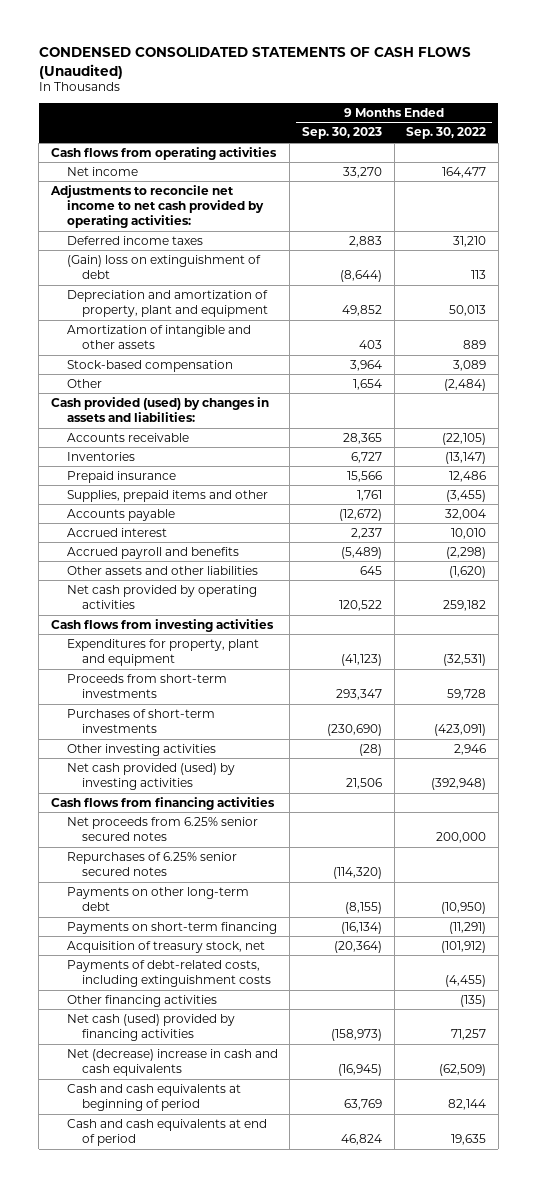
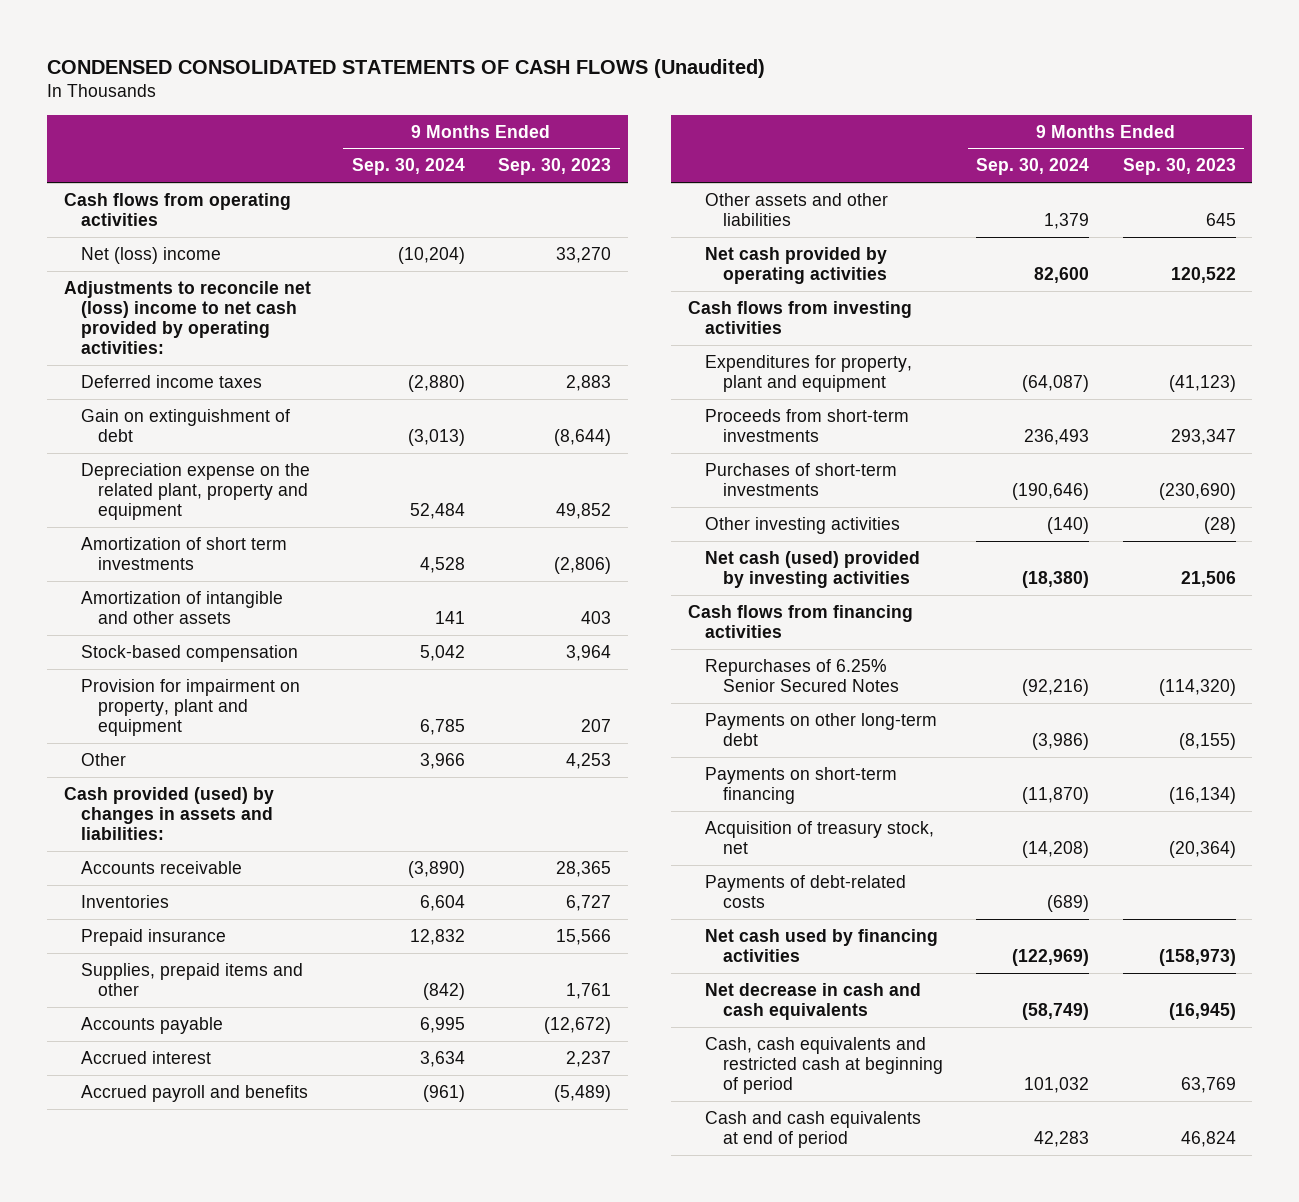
- | 9 Months Ended Sep. 30, 2023 | 9 Months Ended Sep. 30, 2022
+ | 9 Months Ended Sep. 30, 2024 | 9 Months Ended Sep. 30, 2023
- Net income | 33,270 | 164,477
- Adjustments to reconcile net income to net cash provided by operating activities:
+ Net (loss) income | (10,204) | 33,270
+ Adjustments to reconcile net (loss) income to net cash provided by operating activities:
- (Gain) loss on extinguishment of debt | (8,644) | 113
- Depreciation and amortization of property, plant and equipment | 49,852 | 50,013
+ Gain on extinguishment of debt | (3,013) | (8,644)
+ Depreciation expense on the related plant, property and equipment | 52,484 | 49,852
+ Amortization of short term investments | 4,528 | (2,806)
- Other | 1,654 | (2,484)
+ Provision for impairment on property, plant and equipment | 6,785 | 207
+ Other | 3,966 | 4,253
- Net cash provided (used) by investing activities | 21,506 | (392,948)
+ Net cash (used) provided by investing activities | (18,380) | 21,506
- Net proceeds from 6.25% senior secured notes | | 200,000
- Repurchases of 6.25% senior secured notes | (114,320) |
+ Repurchases of 6.25% Senior Secured Notes | (92,216) | (114,320)
- Payments of debt-related costs, including extinguishment costs | | (4,455)
- Other financing activities | | (135)
- Net cash (used) provided by financing activities | (158,973) | 71,257
- Net (decrease) increase in cash and cash equivalents | (16,945) | (62,509)
- Cash and cash equivalents at beginning of period | 63,769 | 82,144
+ Payments of debt-related costs | (689) |
+ Net cash used by financing activities | (122,969) | (158,973)
+ Net decrease in cash and cash equivalents | (58,749) | (16,945)
+ Cash, cash equivalents and restricted cash at beginning of period | 101,032 | 63,769

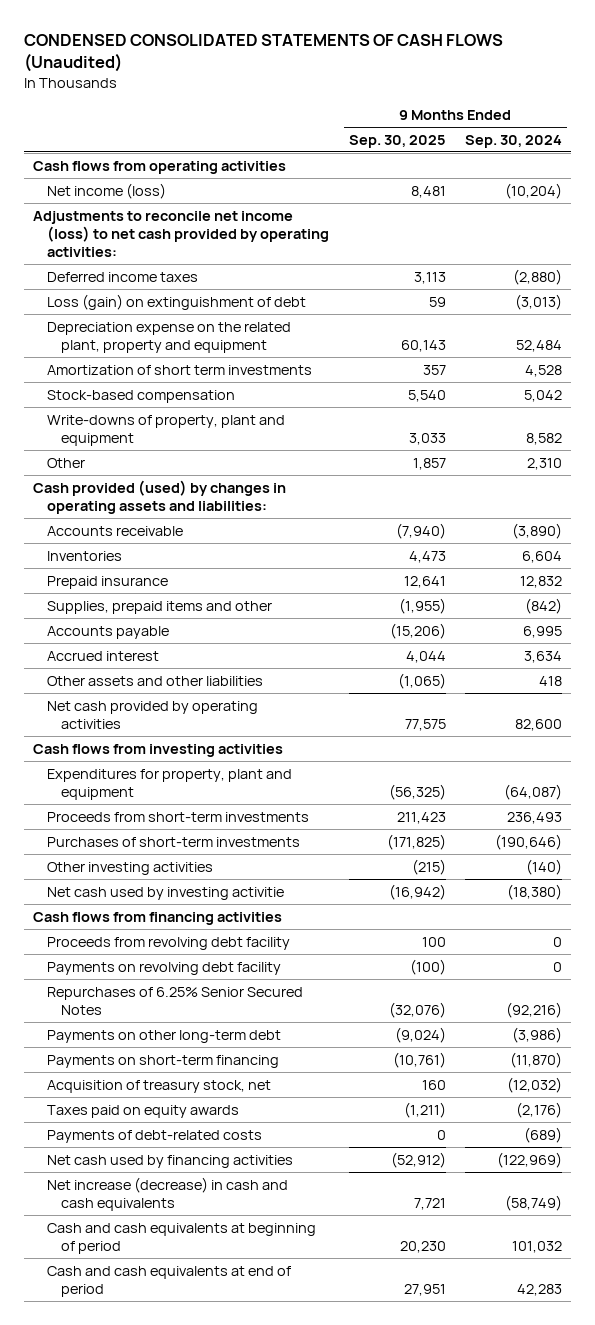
- | 9 Months Ended Sep. 30, 2024 | 9 Months Ended Sep. 30, 2023
+ | 9 Months Ended Sep. 30, 2025 | 9 Months Ended Sep. 30, 2024
- Net (loss) income | (10,204) | 33,270
- Adjustments to reconcile net (loss) income to net cash provided by operating activities:
+ Net income (loss) | 8,481 | (10,204)
+ Adjustments to reconcile net income (loss) to net cash provided by operating activities:
- Gain on extinguishment of debt | (3,013) | (8,644)
+ Loss (gain) on extinguishment of debt | 59 | (3,013)
- Amortization of intangible and other assets | 141 | 403
- Provision for impairment on property, plant and equipment | 6,785 | 207
- Other | 3,966 | 4,253
- Cash provided (used) by changes in assets and liabilities:
+ Write-downs of property, plant and equipment | 3,033 | 8,582
+ Other | 1,857 | 2,310
+ Cash provided (used) by changes in operating assets and liabilities:
- Accrued payroll and benefits | (961) | (5,489)
- Other assets and other liabilities | 1,379 | 645
+ Other assets and other liabilities | (1,065) | 418
- Net cash (used) provided by investing activities | (18,380) | 21,506
+ Net cash used by investing activitie | (16,942) | (18,380)
+ Proceeds from revolving debt facility | 100 | 0
+ Payments on revolving debt facility | (100) | 0
- Acquisition of treasury stock, net | (14,208) | (20,364)
+ Acquisition of treasury stock, net | 160 | (12,032)
+ Taxes paid on equity awards | (1,211) | (2,176)
- Net decrease in cash and cash equivalents | (58,749) | (16,945)
- Cash, cash equivalents and restricted cash at beginning of period | 101,032 | 63,769
+ Net increase (decrease) in cash and cash equivalents | 7,721 | (58,749)
+ Cash and cash equivalents at beginning of period | 20,230 | 101,032

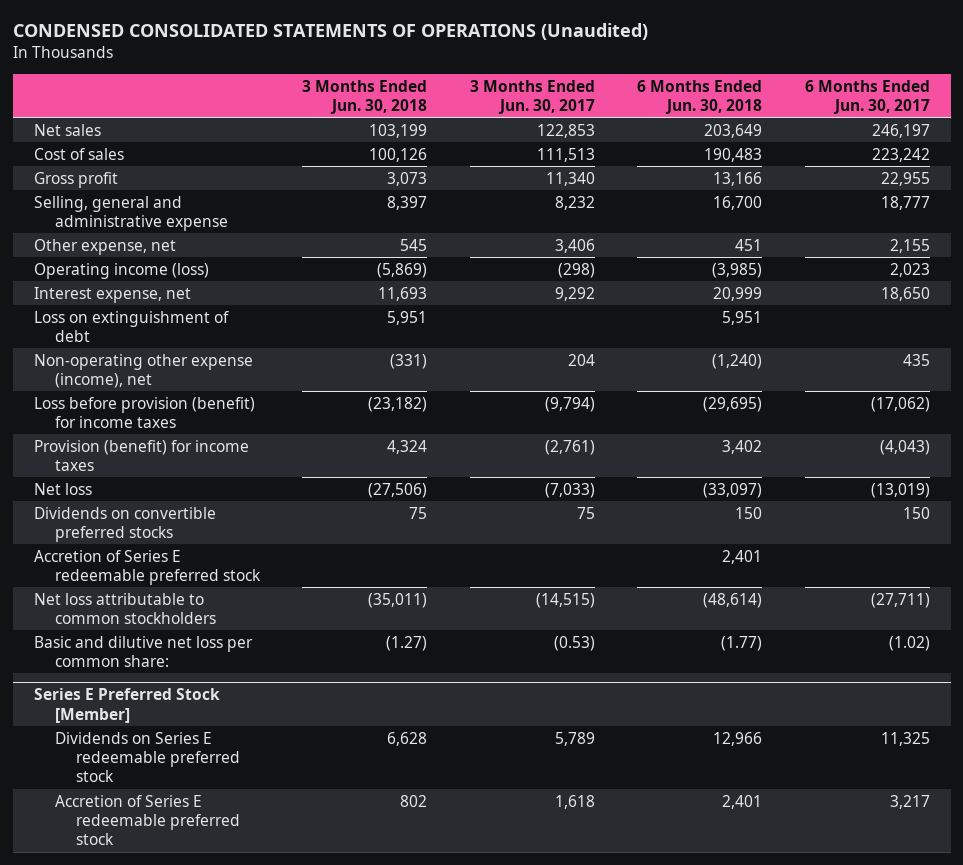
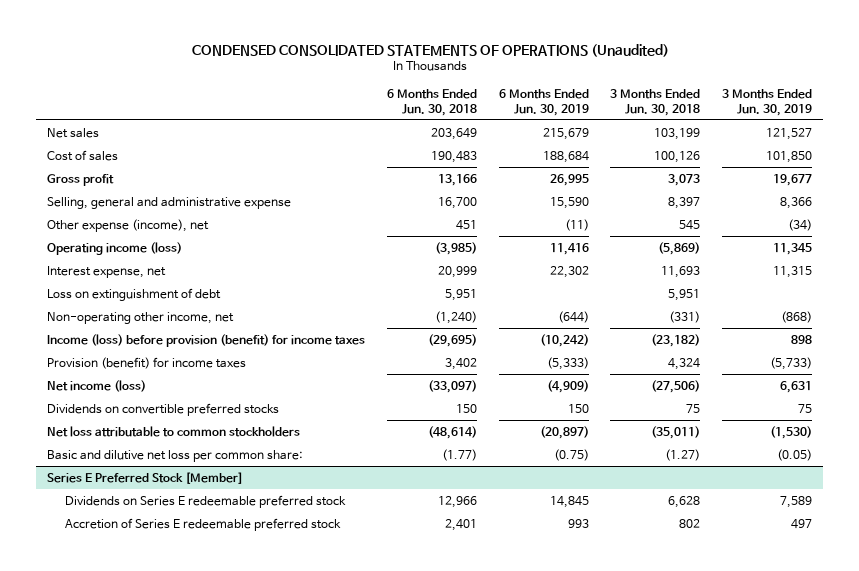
- | 3 Months Ended Jun. 30, 2018 | 3 Months Ended Jun. 30, 2017 | 6 Months Ended Jun. 30, 2018 | 6 Months Ended Jun. 30, 2017
+ | 6 Months Ended Jun. 30, 2018 | 6 Months Ended Jun. 30, 2019 | 3 Months Ended Jun. 30, 2018 | 3 Months Ended Jun. 30, 2019
- Other expense, net | 545 | 3,406 | 451 | 2,155
+ Other expense (income), net | 451 | (11) | 545 | (34)
- Non-operating other expense (income), net | (331) | 204 | (1,240) | 435
- Loss before provision (benefit) for income taxes | (23,182) | (9,794) | (29,695) | (17,062)
+ Non-operating other income, net | (1,240) | (644) | (331) | (868)
+ Income (loss) before provision (benefit) for income taxes | (29,695) | (10,242) | (23,182) | 898
- Net loss | (27,506) | (7,033) | (33,097) | (13,019)
+ Net income (loss) | (33,097) | (4,909) | (27,506) | 6,631
- Accretion of Series E redeemable preferred stock | | | 2,401 |

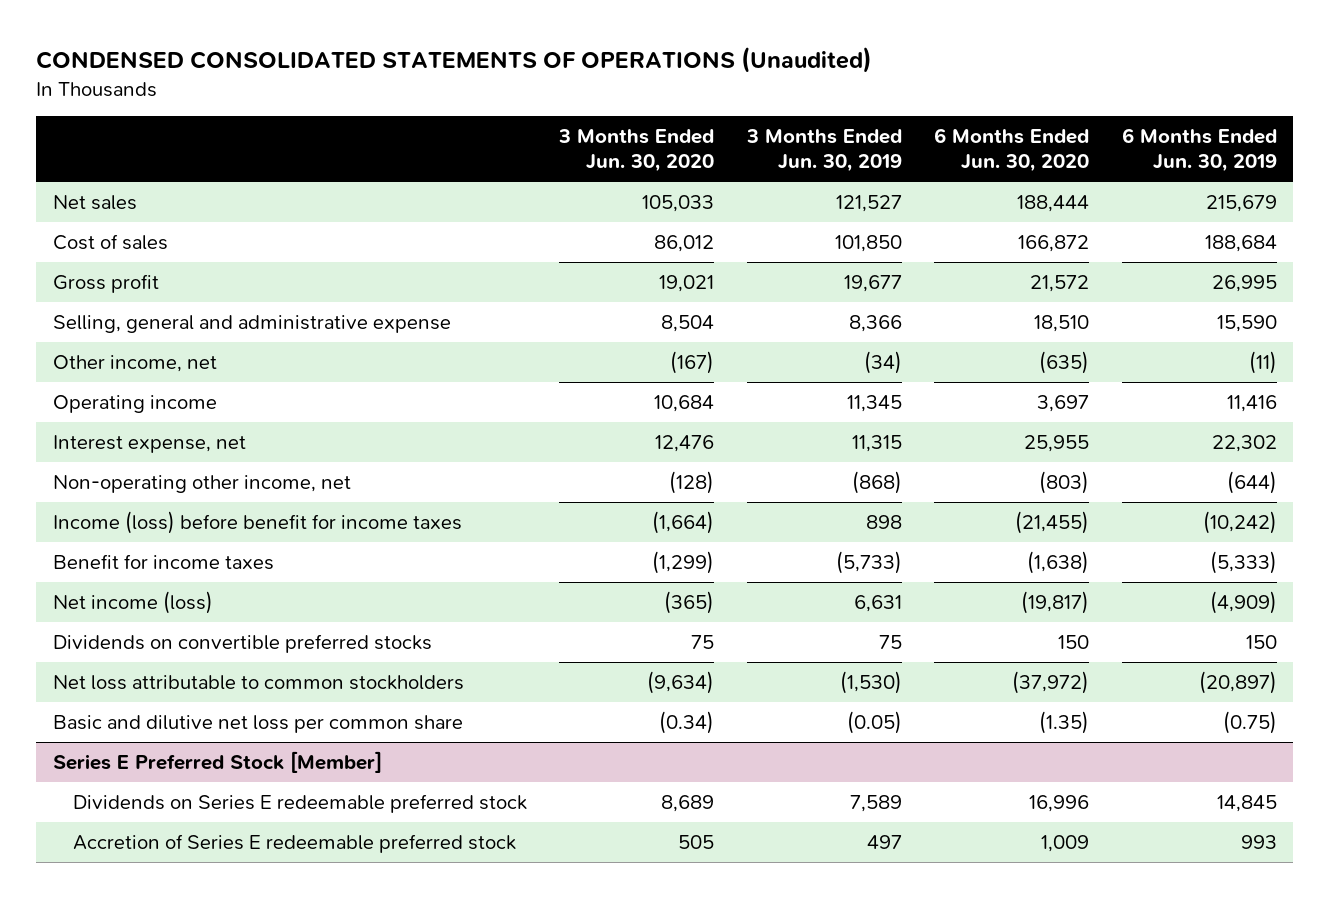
- | 6 Months Ended Jun. 30, 2018 | 6 Months Ended Jun. 30, 2019 | 3 Months Ended Jun. 30, 2018 | 3 Months Ended Jun. 30, 2019
+ | 3 Months Ended Jun. 30, 2020 | 3 Months Ended Jun. 30, 2019 | 6 Months Ended Jun. 30, 2020 | 6 Months Ended Jun. 30, 2019
- Other expense (income), net | 451 | (11) | 545 | (34)
- Operating income (loss) | (3,985) | 11,416 | (5,869) | 11,345
+ Other income, net | (167) | (34) | (635) | (11)
+ Operating income | 10,684 | 11,345 | 3,697 | 11,416
- Loss on extinguishment of debt | 5,951 | | 5,951 |
- Income (loss) before provision (benefit) for income taxes | (29,695) | (10,242) | (23,182) | 898
- Provision (benefit) for income taxes | 3,402 | (5,333) | 4,324 | (5,733)
+ Income (loss) before benefit for income taxes | (1,664) | 898 | (21,455) | (10,242)
+ Benefit for income taxes | (1,299) | (5,733) | (1,638) | (5,333)
- Basic and dilutive net loss per common share: | (1.77) | (0.75) | (1.27) | (0.05)
+ Basic and dilutive net loss per common share | (0.34) | (0.05) | (1.35) | (0.75)

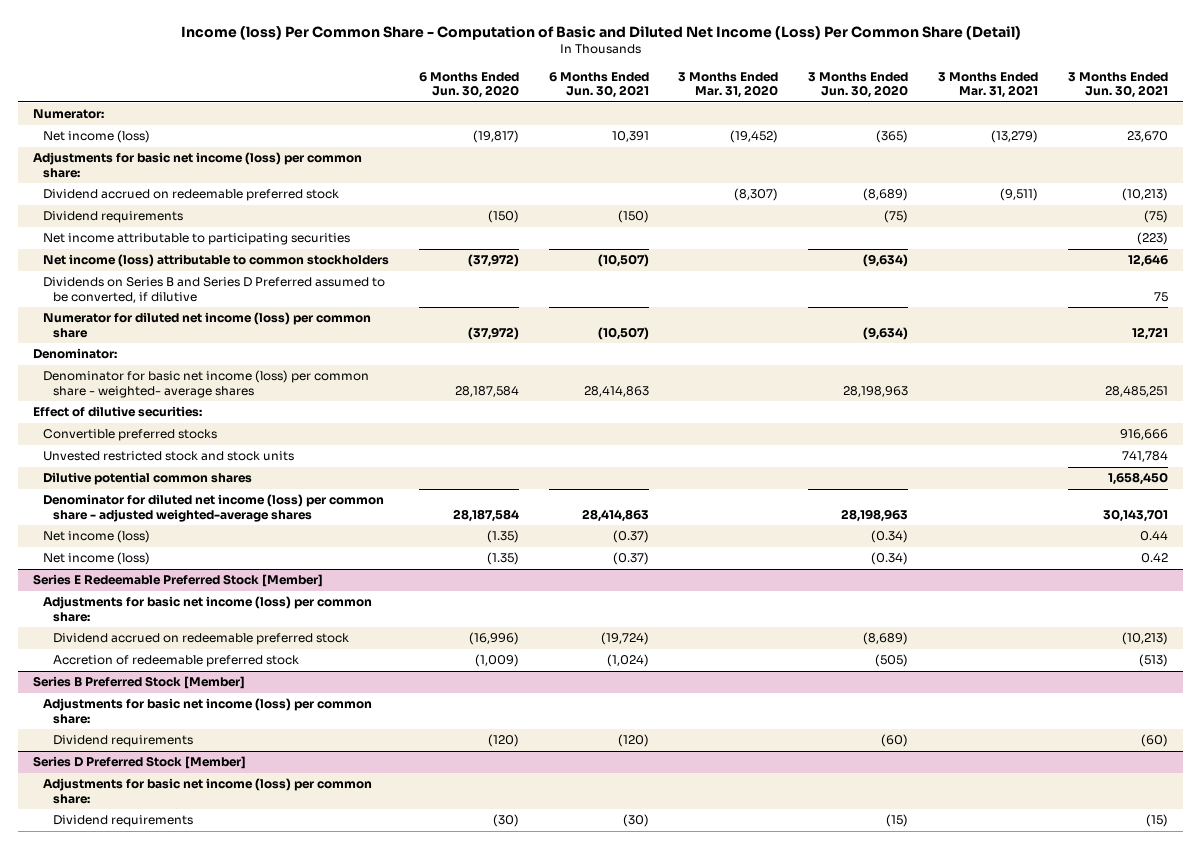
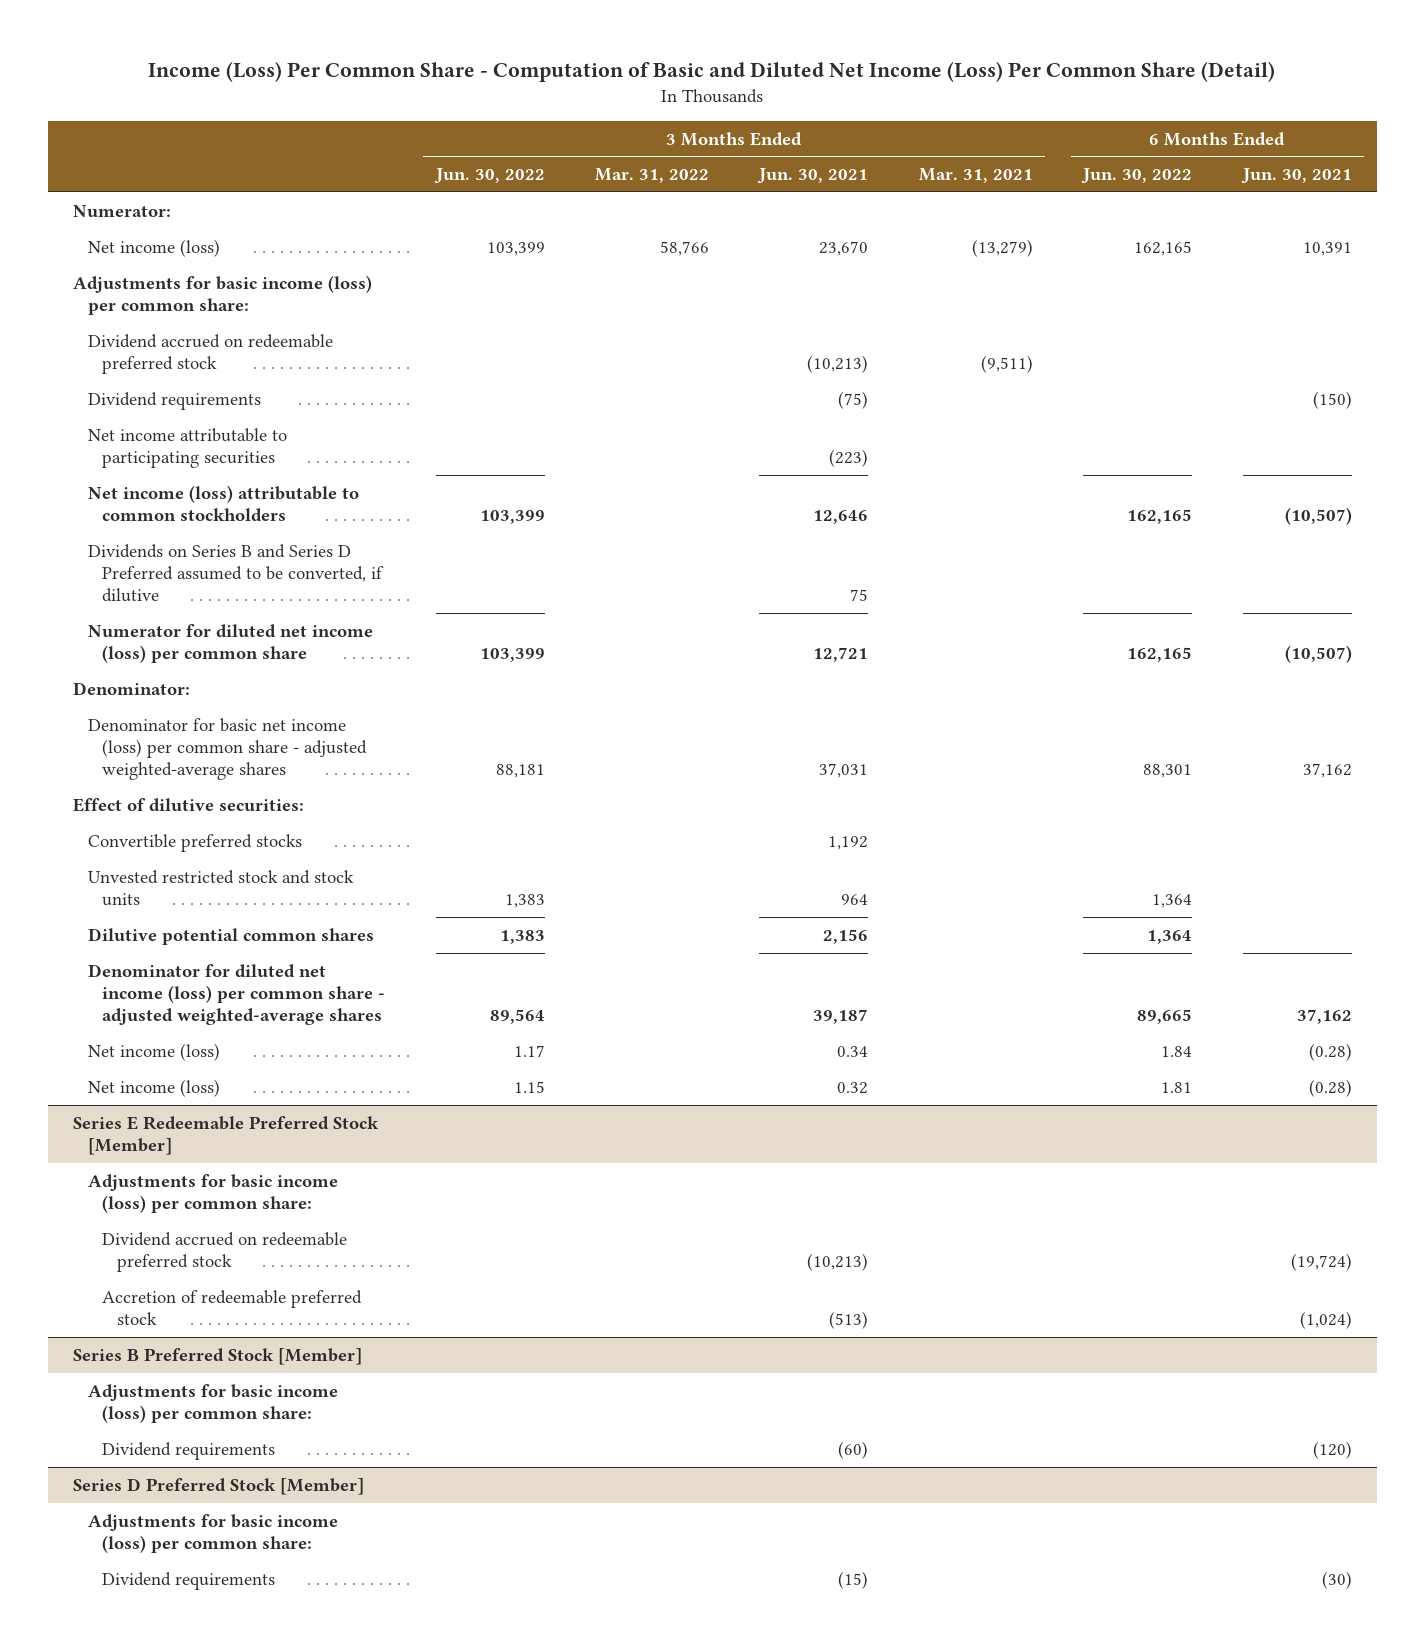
- Income (loss) Per Common Share - Computation of Basic and Diluted Net Income (Loss) Per Common Share (Detail)
+ Income (Loss) Per Common Share - Computation of Basic and Diluted Net Income (Loss) Per Common Share (Detail)
- | 6 Months Ended Jun. 30, 2020 | 6 Months Ended Jun. 30, 2021 | 3 Months Ended Mar. 31, 2020 | 3 Months Ended Jun. 30, 2020 | 3 Months Ended Mar. 31, 2021 | 3 Months Ended Jun. 30, 2021
+ | 3 Months Ended Jun. 30, 2022 | 3 Months Ended Mar. 31, 2022 | 3 Months Ended Jun. 30, 2021 | 3 Months Ended Mar. 31, 2021 | 6 Months Ended Jun. 30, 2022 | 6 Months Ended Jun. 30, 2021
- Adjustments for basic net income (loss) per common share:
+ Adjustments for basic income (loss) per common share:
- Denominator for basic net income (loss) per common share - weighted- average shares | 28,187,584 | 28,414,863 | | 28,198,963 | | 28,485,251
+ Denominator for basic net income (loss) per common share - adjusted weighted-average shares | 88,181 | | 37,031 | | 88,301 | 37,162
- Convertible preferred stocks | | | | | | 916,666
- Unvested restricted stock and stock units | | | | | | 741,784
- Dilutive potential common shares | | | | | | 1,658,450
- Denominator for diluted net income (loss) per common share - adjusted weighted-average shares | 28,187,584 | 28,414,863 | | 28,198,963 | | 30,143,701
- Net income (loss) | (1.35) | (0.37) | | (0.34) | | 0.44
- Net income (loss) | (1.35) | (0.37) | | (0.34) | | 0.42
+ Convertible preferred stocks | | | 1,192 | | |
+ Unvested restricted stock and stock units | 1,383 | | 964 | | 1,364 |
+ Dilutive potential common shares | 1,383 | | 2,156 | | 1,364 |
+ Denominator for diluted net income (loss) per common share - adjusted weighted-average shares | 89,564 | | 39,187 | | 89,665 | 37,162
+ Net income (loss) | 1.17 | | 0.34 | | 1.84 | (0.28)
+ Net income (loss) | 1.15 | | 0.32 | | 1.81 | (0.28)
@ Series E Redeemable Preferred Stock [Member]
- Adjustments for basic net income (loss) per common share:
+ Adjustments for basic income (loss) per common share:
@ Series B Preferred Stock [Member]
- Adjustments for basic net income (loss) per common share:
+ Adjustments for basic income (loss) per common share:
@ Series D Preferred Stock [Member]
- Adjustments for basic net income (loss) per common share:
+ Adjustments for basic income (loss) per common share:

